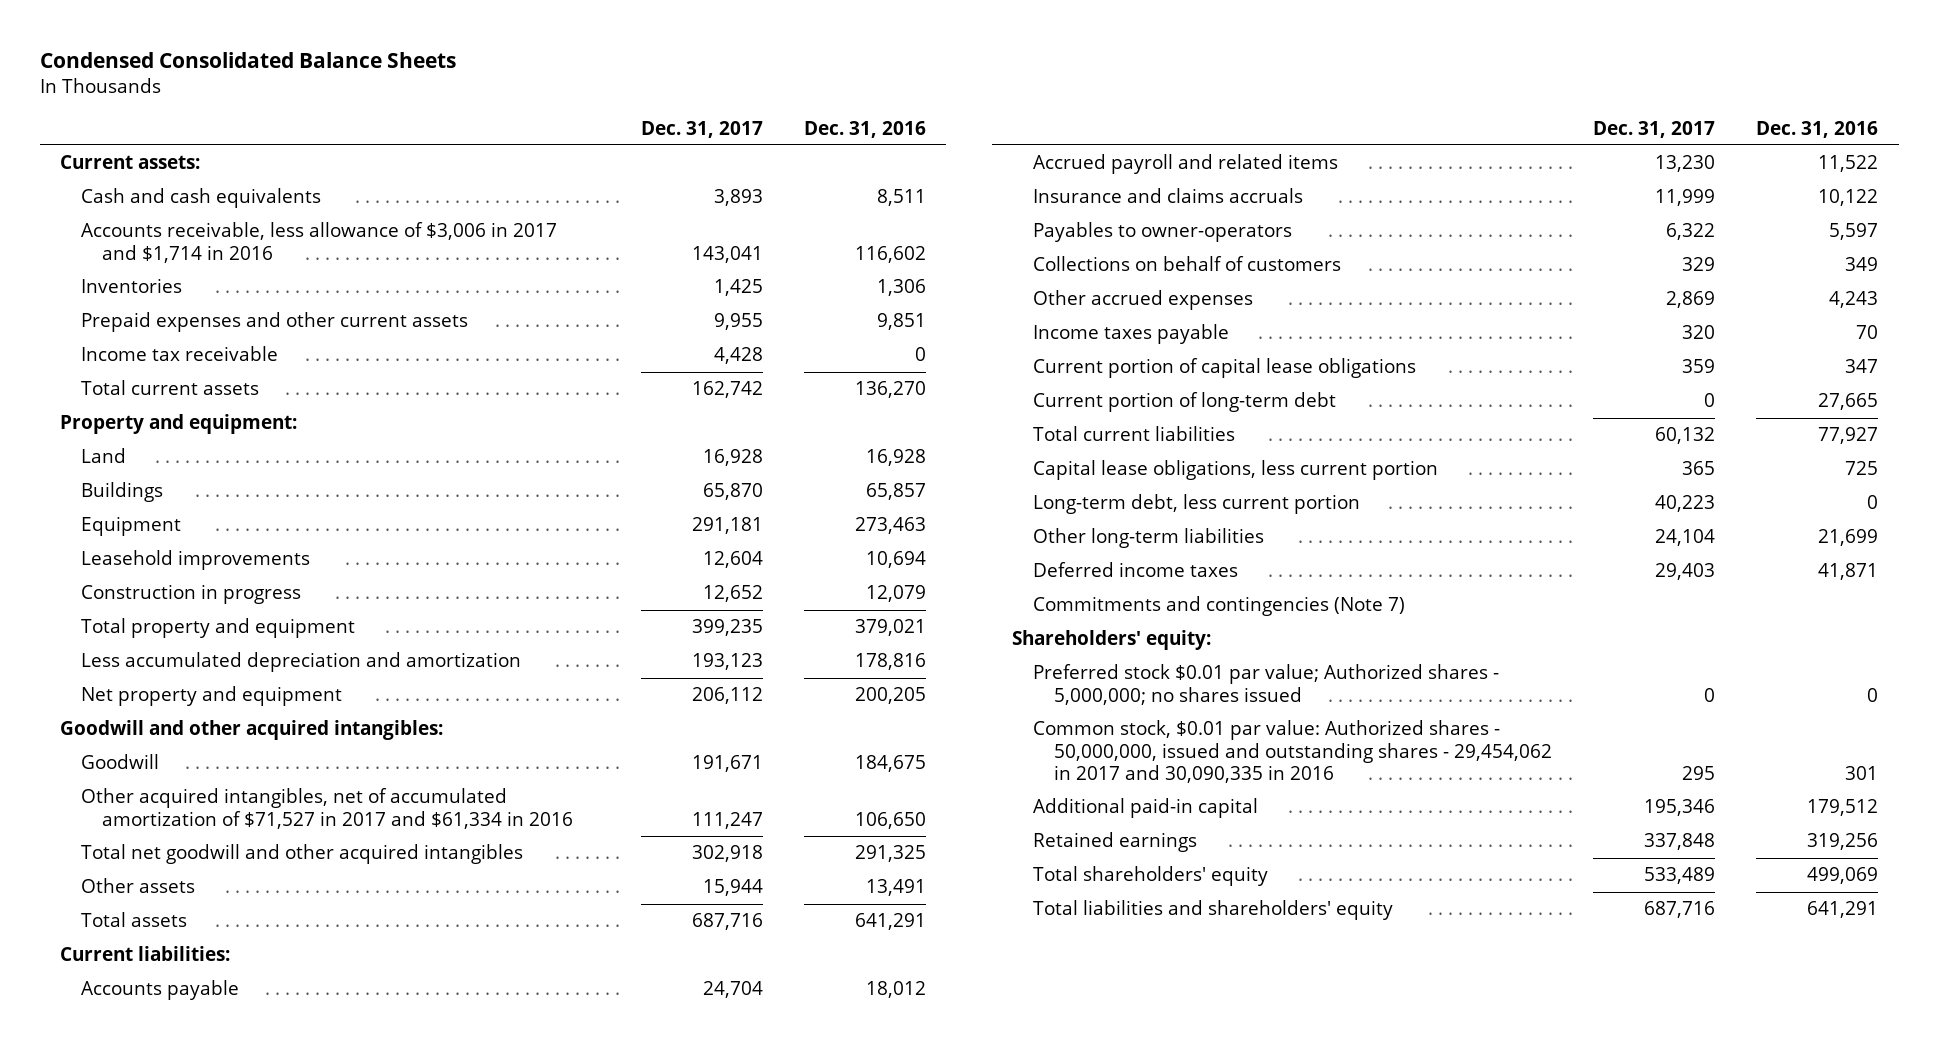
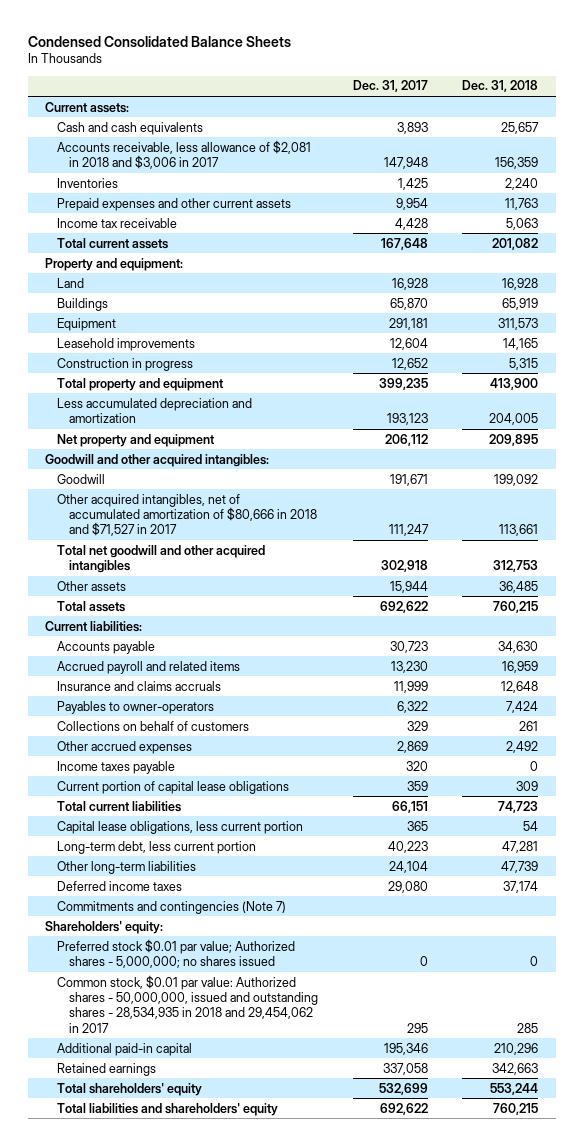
- | Dec. 31, 2017 | Dec. 31, 2016
+ | Dec. 31, 2017 | Dec. 31, 2018
- Accounts receivable, less allowance of $3,006 in 2017 and $1,714 in 2016 | 143,041 | 116,602
+ Accounts receivable, less allowance of $2,081 in 2018 and $3,006 in 2017 | 147,948 | 156,359
- Prepaid expenses and other current assets | 9,955 | 9,851
+ Prepaid expenses and other current assets | 9,954 | 11,763
- Total current assets | 162,742 | 136,270
+ Total current assets | 167,648 | 201,082
- Other acquired intangibles, net of accumulated amortization of $71,527 in 2017 and $61,334 in 2016 | 111,247 | 106,650
+ Other acquired intangibles, net of accumulated amortization of $80,666 in 2018 and $71,527 in 2017 | 111,247 | 113,661
- Total assets | 687,716 | 641,291
+ Total assets | 692,622 | 760,215
- Accounts payable | 24,704 | 18,012
+ Accounts payable | 30,723 | 34,630
- Current portion of long-term debt | 0 | 27,665
- Total current liabilities | 60,132 | 77,927
+ Total current liabilities | 66,151 | 74,723
- Deferred income taxes | 29,403 | 41,871
+ Deferred income taxes | 29,080 | 37,174
- Common stock, $0.01 par value: Authorized shares - 50,000,000, issued and outstanding shares - 29,454,062 in 2017 and 30,090,335 in 2016 | 295 | 301
+ Common stock, $0.01 par value: Authorized shares - 50,000,000, issued and outstanding shares - 28,534,935 in 2018 and 29,454,062 in 2017 | 295 | 285
- Retained earnings | 337,848 | 319,256
- Total shareholders' equity | 533,489 | 499,069
- Total liabilities and shareholders' equity | 687,716 | 641,291
+ Retained earnings | 337,058 | 342,663
+ Total shareholders' equity | 532,699 | 553,244
+ Total liabilities and shareholders' equity | 692,622 | 760,215

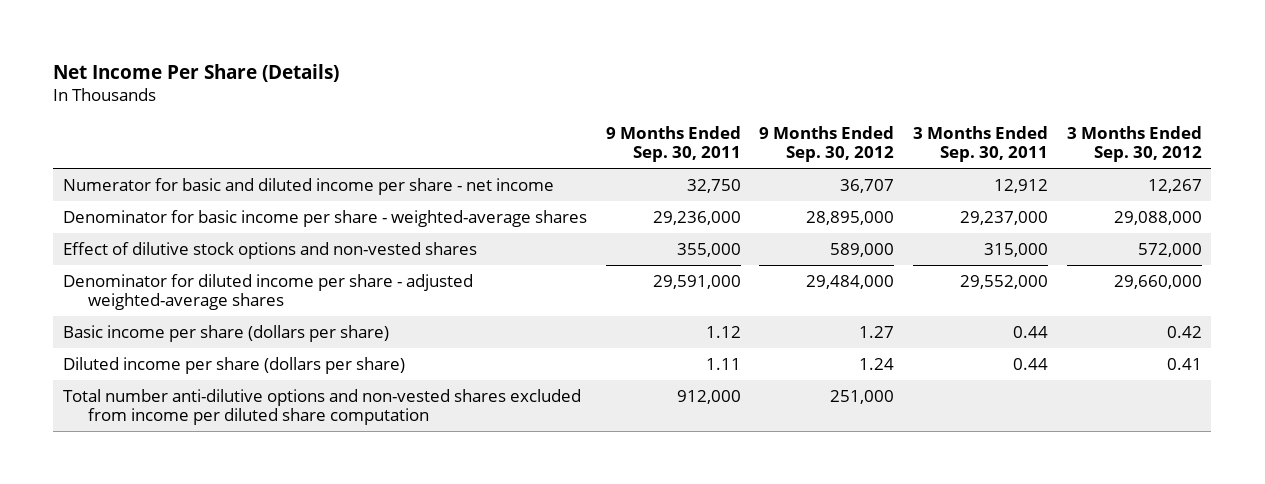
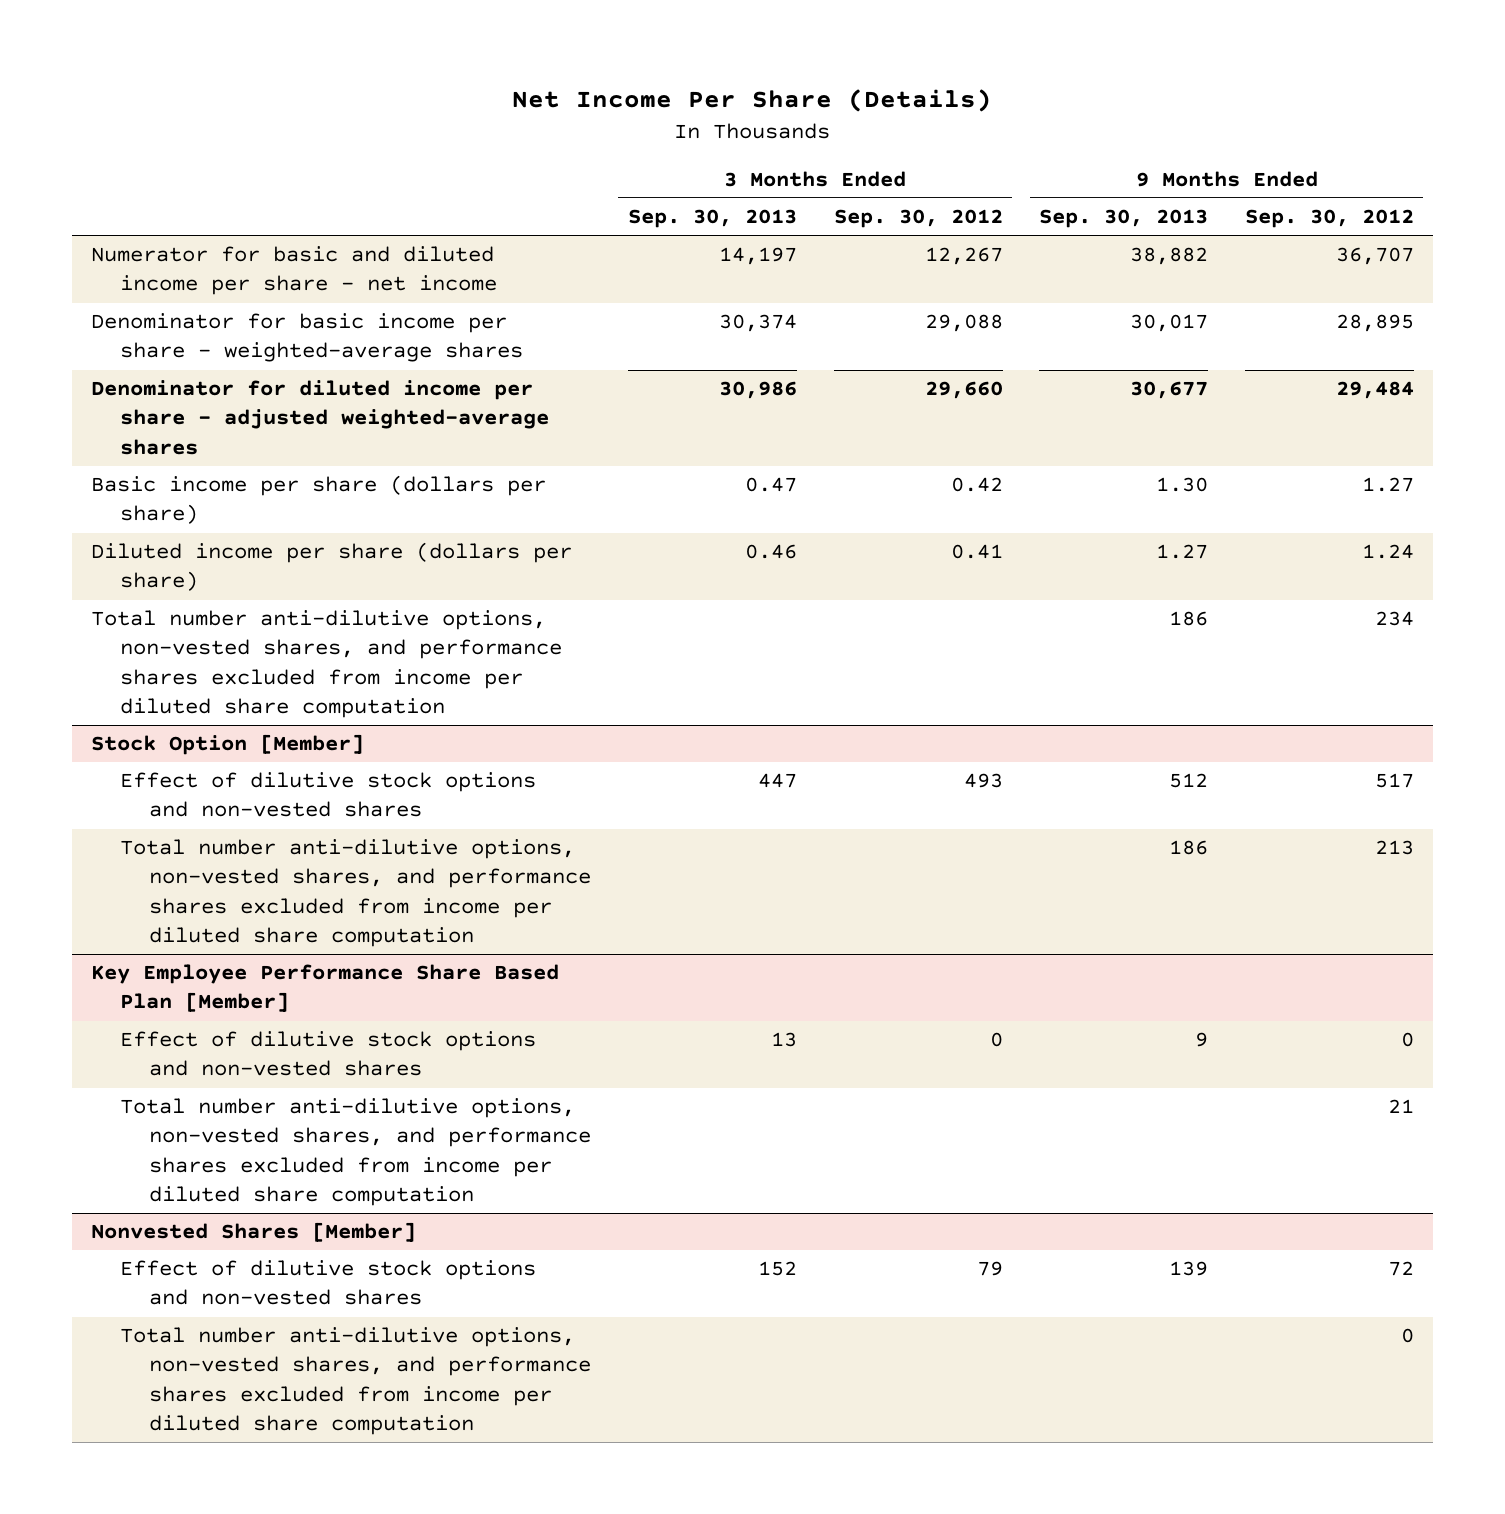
- | 9 Months Ended Sep. 30, 2011 | 9 Months Ended Sep. 30, 2012 | 3 Months Ended Sep. 30, 2011 | 3 Months Ended Sep. 30, 2012
+ | 3 Months Ended Sep. 30, 2013 | 3 Months Ended Sep. 30, 2012 | 9 Months Ended Sep. 30, 2013 | 9 Months Ended Sep. 30, 2012
- Denominator for basic income per share - weighted-average shares | 29,236,000 | 28,895,000 | 29,237,000 | 29,088,000
- Effect of dilutive stock options and non-vested shares | 355,000 | 589,000 | 315,000 | 572,000
- Denominator for diluted income per share - adjusted weighted-average shares | 29,591,000 | 29,484,000 | 29,552,000 | 29,660,000
+ Denominator for basic income per share - weighted-average shares | 30,374 | 29,088 | 30,017 | 28,895
+ Denominator for diluted income per share - adjusted weighted-average shares | 30,986 | 29,660 | 30,677 | 29,484
- Total number anti-dilutive options and non-vested shares excluded from income per diluted share computation | 912,000 | 251,000 | |
+ Total number anti-dilutive options, non-vested shares, and performance shares excluded from income per diluted share computation | | | 186 | 234
+ Stock Option [Member]
+ Effect of dilutive stock options and non-vested shares | 447 | 493 | 512 | 517
+ Total number anti-dilutive options, non-vested shares, and performance shares excluded from income per diluted share computation | | | 186 | 213
+ Key Employee Performance Share Based Plan [Member]
+ Effect of dilutive stock options and non-vested shares | 13 | 0 | 9 | 0
+ Total number anti-dilutive options, non-vested shares, and performance shares excluded from income per diluted share computation | | | | 21
+ Nonvested Shares [Member]
+ Effect of dilutive stock options and non-vested shares | 152 | 79 | 139 | 72
+ Total number anti-dilutive options, non-vested shares, and performance shares excluded from income per diluted share computation | | | | 0

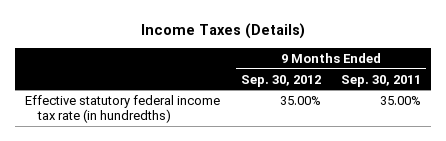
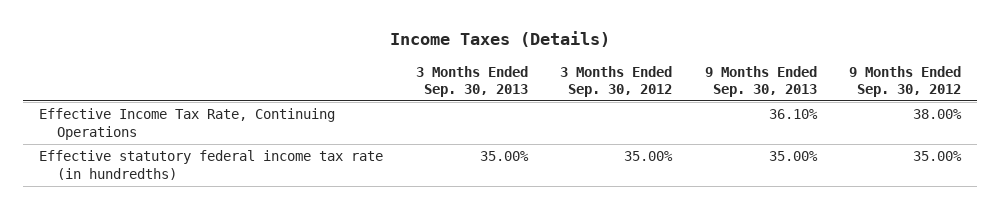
- | 9 Months Ended Sep. 30, 2012 | 9 Months Ended Sep. 30, 2011
+ | 3 Months Ended Sep. 30, 2013 | 3 Months Ended Sep. 30, 2012 | 9 Months Ended Sep. 30, 2013 | 9 Months Ended Sep. 30, 2012
+ Effective Income Tax Rate, Continuing Operations | | | 36.10% | 38.00%

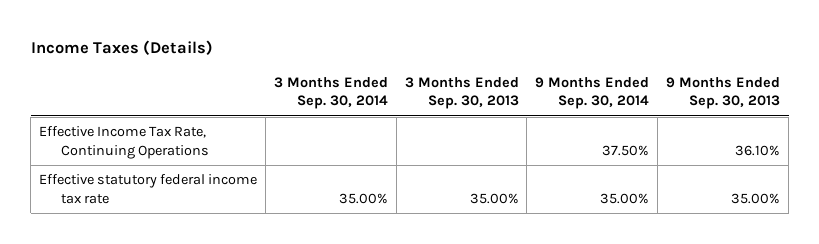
- | 3 Months Ended Sep. 30, 2013 | 3 Months Ended Sep. 30, 2012 | 9 Months Ended Sep. 30, 2013 | 9 Months Ended Sep. 30, 2012
+ | 3 Months Ended Sep. 30, 2014 | 3 Months Ended Sep. 30, 2013 | 9 Months Ended Sep. 30, 2014 | 9 Months Ended Sep. 30, 2013
- Effective statutory federal income tax rate (in hundredths) | 35.00% | 35.00% | 35.00% | 35.00%
+ Effective statutory federal income tax rate | 35.00% | 35.00% | 35.00% | 35.00%

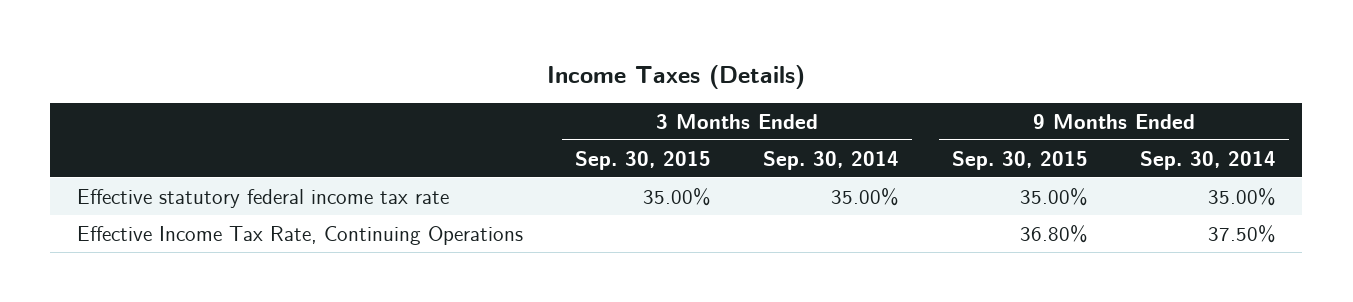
- | 3 Months Ended Sep. 30, 2014 | 3 Months Ended Sep. 30, 2013 | 9 Months Ended Sep. 30, 2014 | 9 Months Ended Sep. 30, 2013
+ | 3 Months Ended Sep. 30, 2015 | 3 Months Ended Sep. 30, 2014 | 9 Months Ended Sep. 30, 2015 | 9 Months Ended Sep. 30, 2014
moved down: Effective Income Tax Rate, Continuing Operations | | | 36.80% | 37.50%

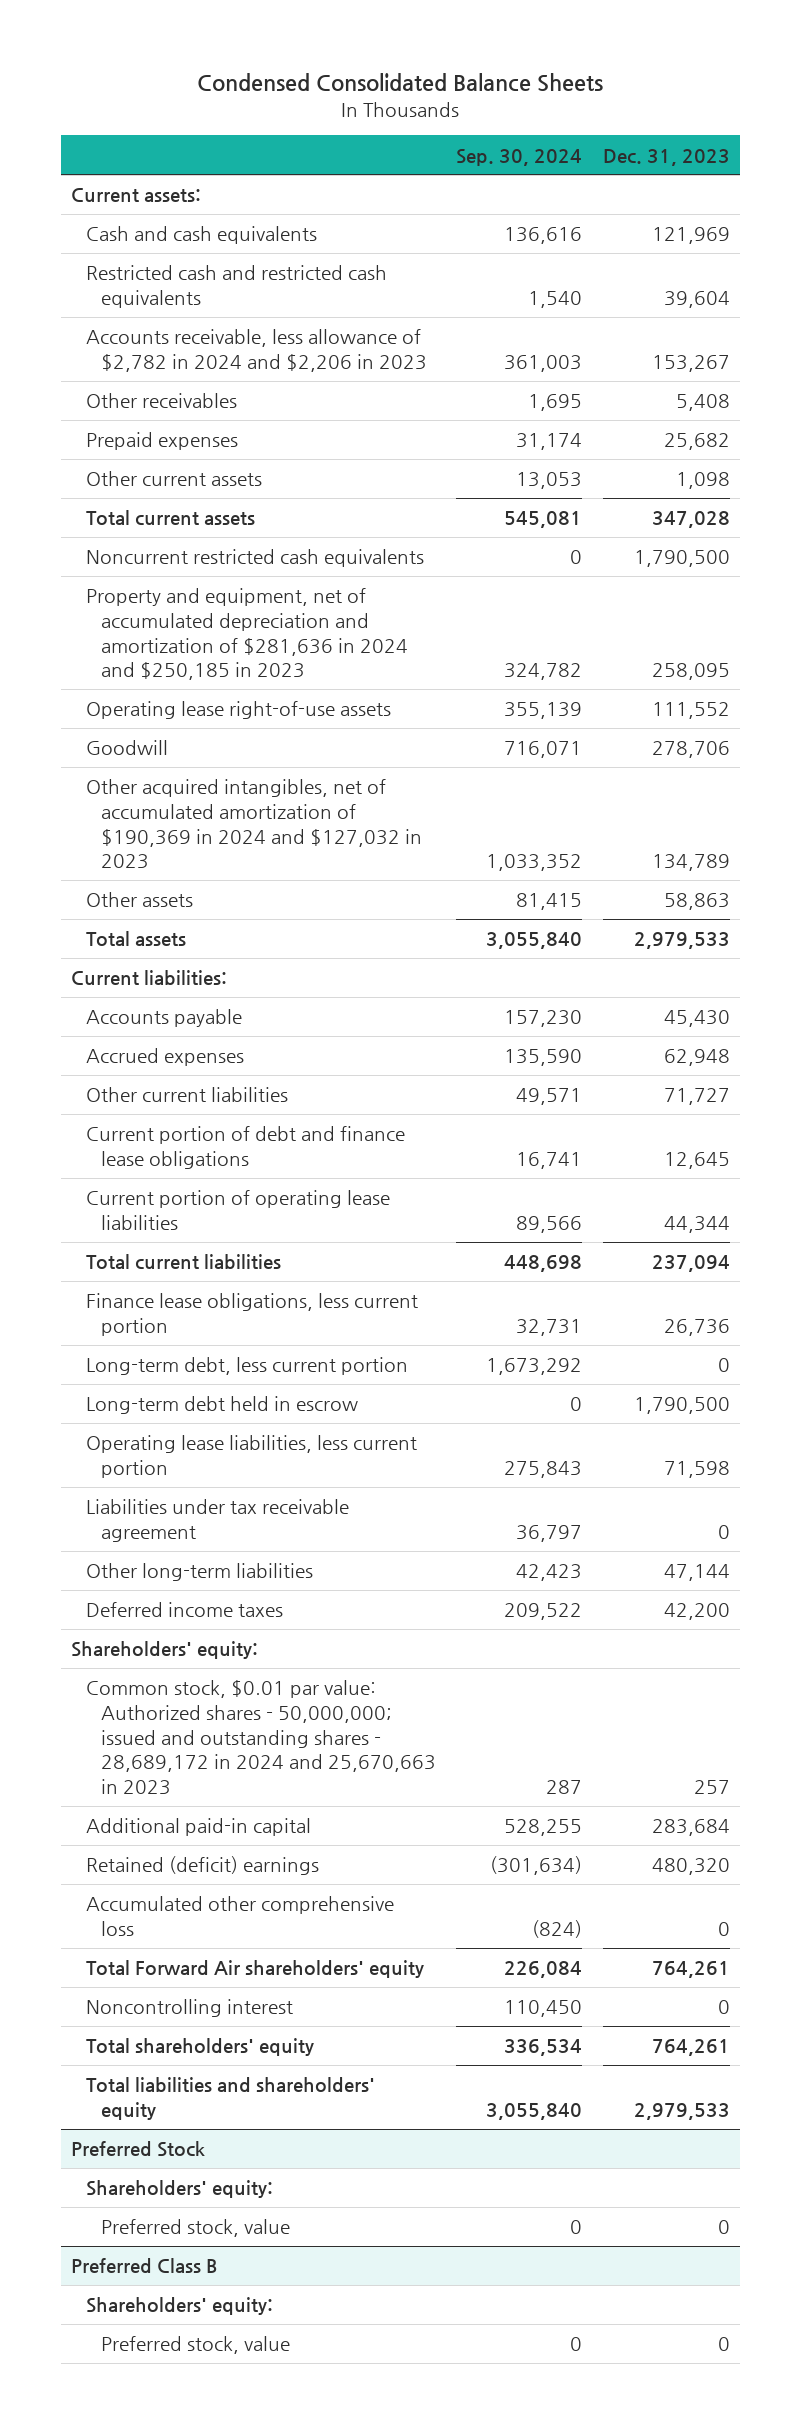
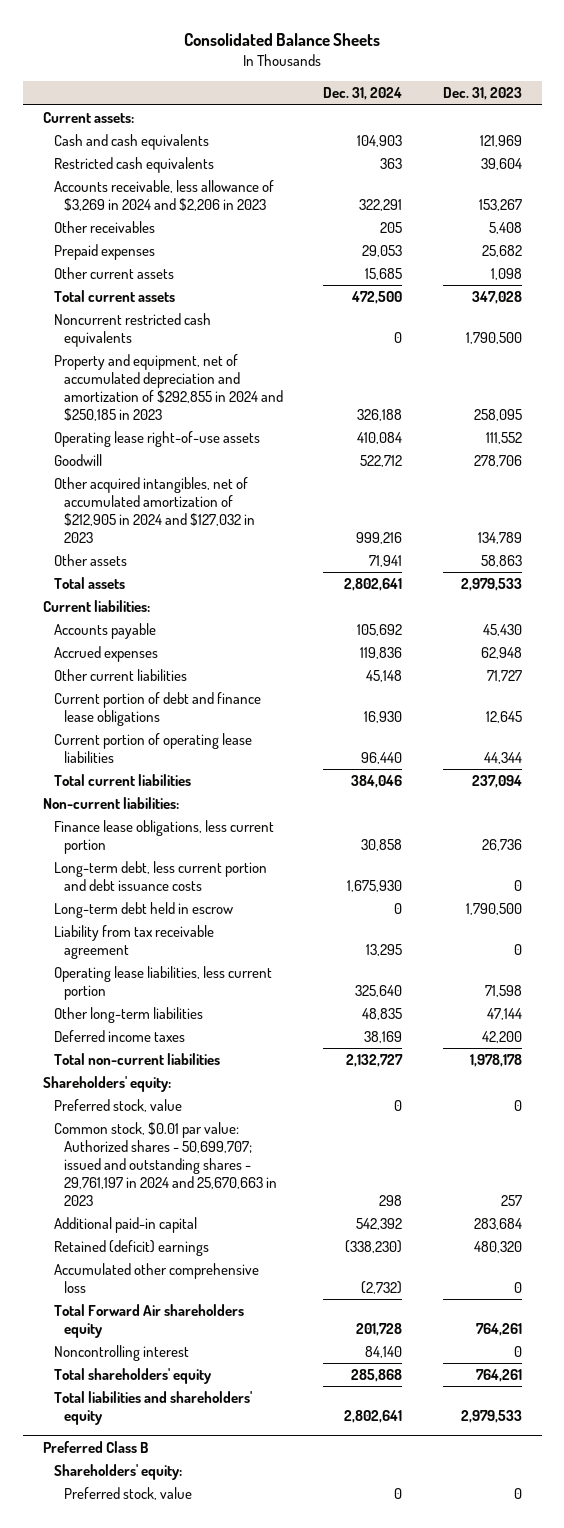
- Condensed Consolidated Balance Sheets
+ Consolidated Balance Sheets
- | Sep. 30, 2024 | Dec. 31, 2023
+ | Dec. 31, 2024 | Dec. 31, 2023
- Restricted cash and restricted cash equivalents | 1,540 | 39,604
- Accounts receivable, less allowance of $2,782 in 2024 and $2,206 in 2023 | 361,003 | 153,267
+ Restricted cash equivalents | 363 | 39,604
+ Accounts receivable, less allowance of $3,269 in 2024 and $2,206 in 2023 | 322,291 | 153,267
- Property and equipment, net of accumulated depreciation and amortization of $281,636 in 2024 and $250,185 in 2023 | 324,782 | 258,095
+ Property and equipment, net of accumulated depreciation and amortization of $292,855 in 2024 and $250,185 in 2023 | 326,188 | 258,095
- Other acquired intangibles, net of accumulated amortization of $190,369 in 2024 and $127,032 in 2023 | 1,033,352 | 134,789
+ Other acquired intangibles, net of accumulated amortization of $212,905 in 2024 and $127,032 in 2023 | 999,216 | 134,789
+ Non-current liabilities:
- Long-term debt, less current portion | 1,673,292 | 0
+ Long-term debt, less current portion and debt issuance costs | 1,675,930 | 0
+ Liability from tax receivable agreement | 13,295 | 0
- Liabilities under tax receivable agreement | 36,797 | 0
+ Total non-current liabilities | 2,132,727 | 1,978,178
- Common stock, $0.01 par value: Authorized shares - 50,000,000; issued and outstanding shares - 28,689,172 in 2024 and 25,670,663 in 2023 | 287 | 257
+ Preferred stock, value | 0 | 0
+ Common stock, $0.01 par value: Authorized shares - 50,699,707; issued and outstanding shares - 29,761,197 in 2024 and 25,670,663 in 2023 | 298 | 257
- Total Forward Air shareholders' equity | 226,084 | 764,261
+ Total Forward Air shareholders equity | 201,728 | 764,261
- Preferred Stock
- Shareholders' equity:
- Preferred stock, value | 0 | 0

